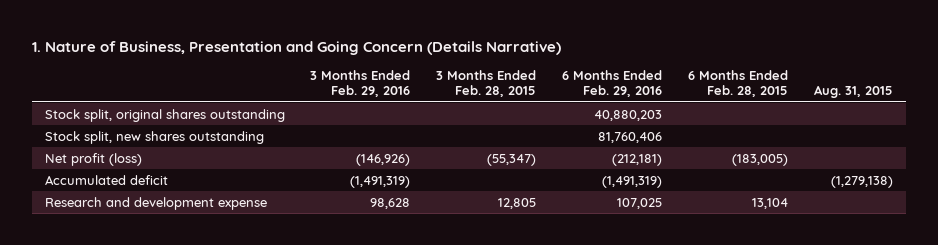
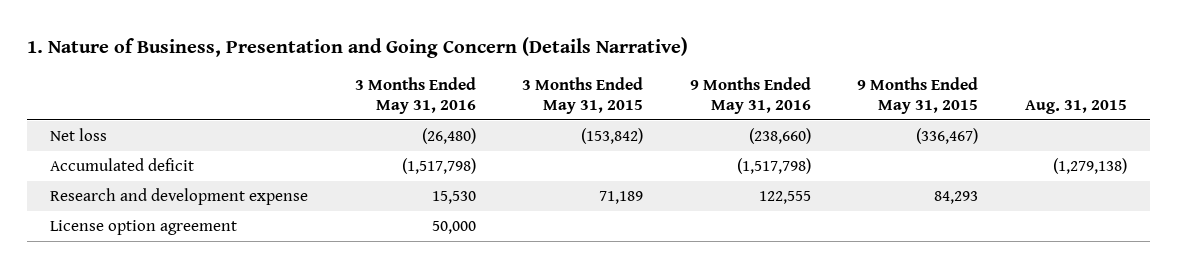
- | 3 Months Ended Feb. 29, 2016 | 3 Months Ended Feb. 28, 2015 | 6 Months Ended Feb. 29, 2016 | 6 Months Ended Feb. 28, 2015 | Aug. 31, 2015
+ | 3 Months Ended May 31, 2016 | 3 Months Ended May 31, 2015 | 9 Months Ended May 31, 2016 | 9 Months Ended May 31, 2015 | Aug. 31, 2015
- Stock split, original shares outstanding | | | 40,880,203 | |
- Stock split, new shares outstanding | | | 81,760,406 | |
- Net profit (loss) | (146,926) | (55,347) | (212,181) | (183,005) |
+ Net loss | (26,480) | (153,842) | (238,660) | (336,467) |
+ License option agreement | 50,000 | | | |

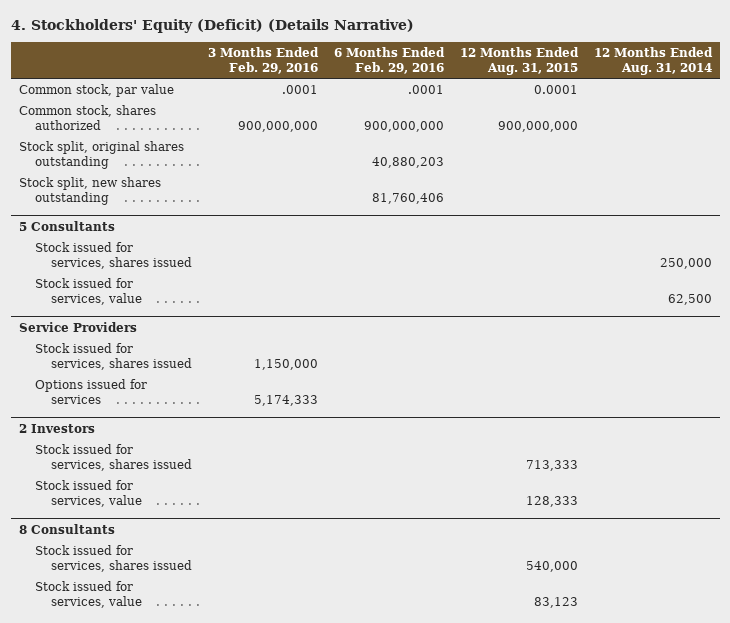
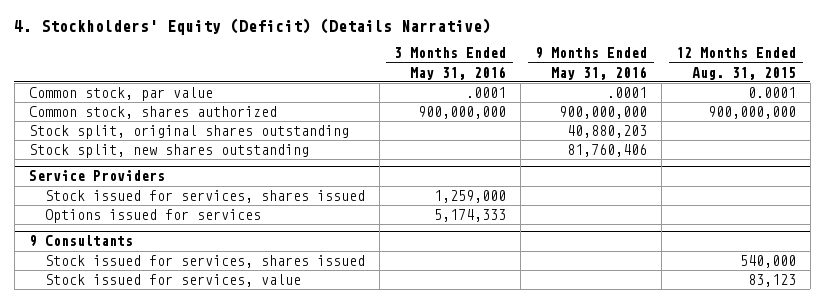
- | 3 Months Ended Feb. 29, 2016 | 6 Months Ended Feb. 29, 2016 | 12 Months Ended Aug. 31, 2015 | 12 Months Ended Aug. 31, 2014
+ | 3 Months Ended May 31, 2016 | 9 Months Ended May 31, 2016 | 12 Months Ended Aug. 31, 2015
- 5 Consultants
- Stock issued for services, shares issued | | | | 250,000
- Stock issued for services, value | | | | 62,500
- 2 Investors
- Stock issued for services, shares issued | | | 713,333 |
- Stock issued for services, value | | | 128,333 |
- 8 Consultants
+ 9 Consultants

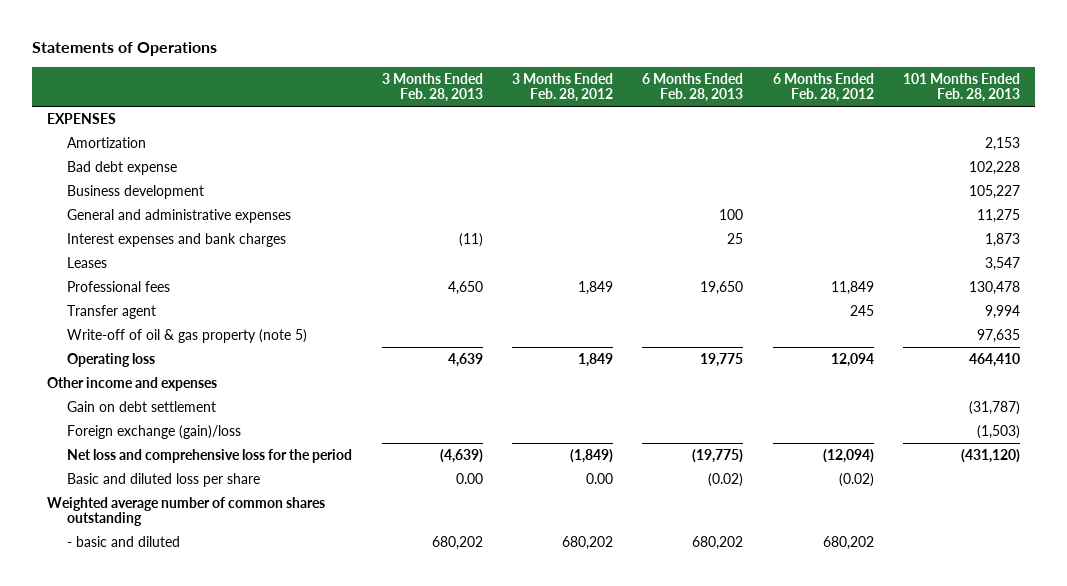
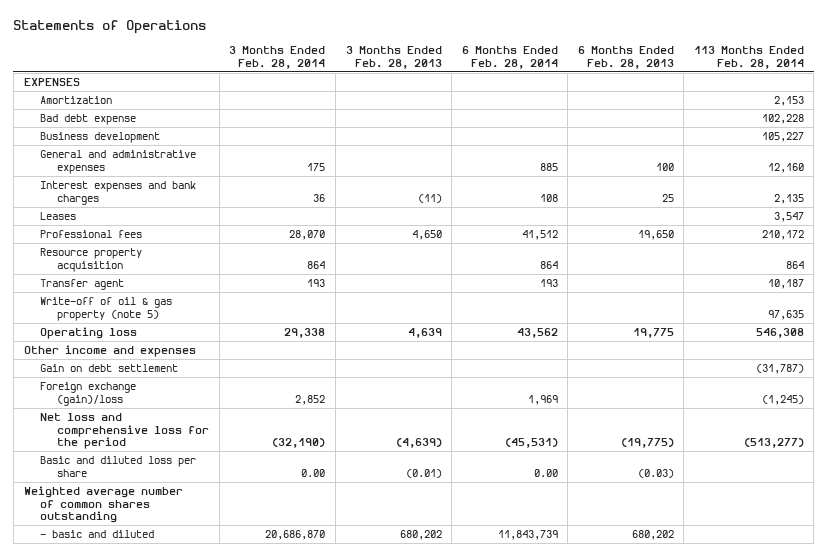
- | 3 Months Ended Feb. 28, 2013 | 3 Months Ended Feb. 28, 2012 | 6 Months Ended Feb. 28, 2013 | 6 Months Ended Feb. 28, 2012 | 101 Months Ended Feb. 28, 2013
+ | 3 Months Ended Feb. 28, 2014 | 3 Months Ended Feb. 28, 2013 | 6 Months Ended Feb. 28, 2014 | 6 Months Ended Feb. 28, 2013 | 113 Months Ended Feb. 28, 2014
+ Resource property acquisition | 864 | | 864 | | 864
- Basic and diluted loss per share | 0.00 | 0.00 | (0.02) | (0.02) |
+ Basic and diluted loss per share | 0.00 | (0.01) | 0.00 | (0.03) |

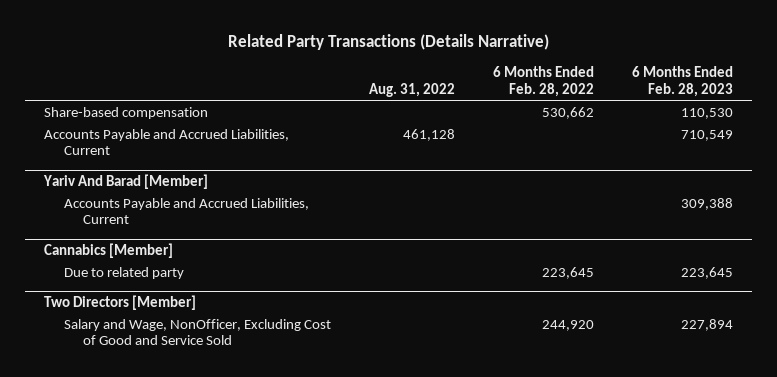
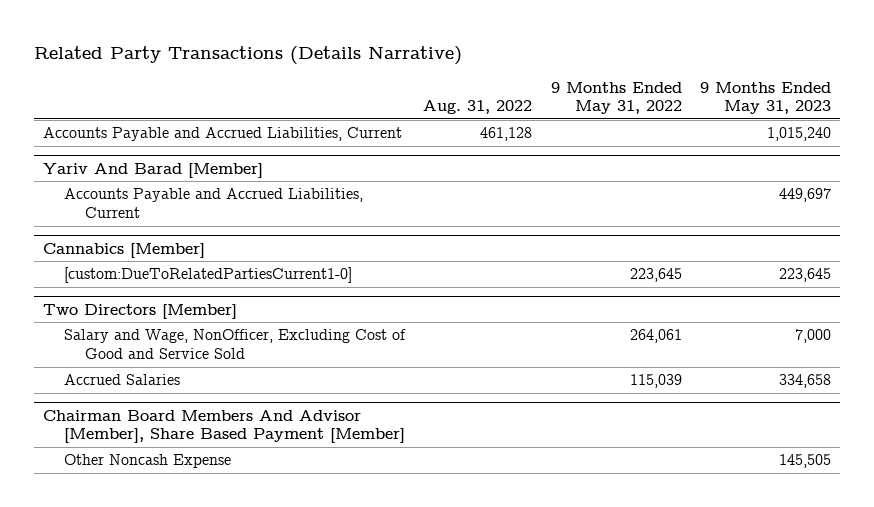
- | Aug. 31, 2022 | 6 Months Ended Feb. 28, 2022 | 6 Months Ended Feb. 28, 2023
+ | Aug. 31, 2022 | 9 Months Ended May 31, 2022 | 9 Months Ended May 31, 2023
- Share-based compensation | | 530,662 | 110,530
@ Cannabics [Member]
- Due to related party | | 223,645 | 223,645
+ [custom:DueToRelatedPartiesCurrent1-0] | | 223,645 | 223,645
@ Two Directors [Member]
+ Accrued Salaries | | 115,039 | 334,658
+ Chairman Board Members And Advisor [Member], Share Based Payment [Member]
+ Other Noncash Expense | | | 145,505

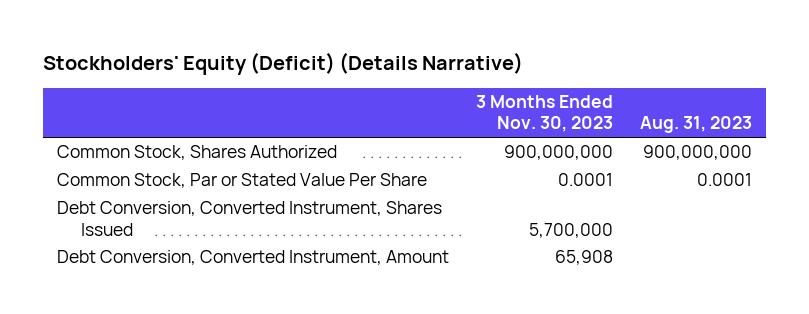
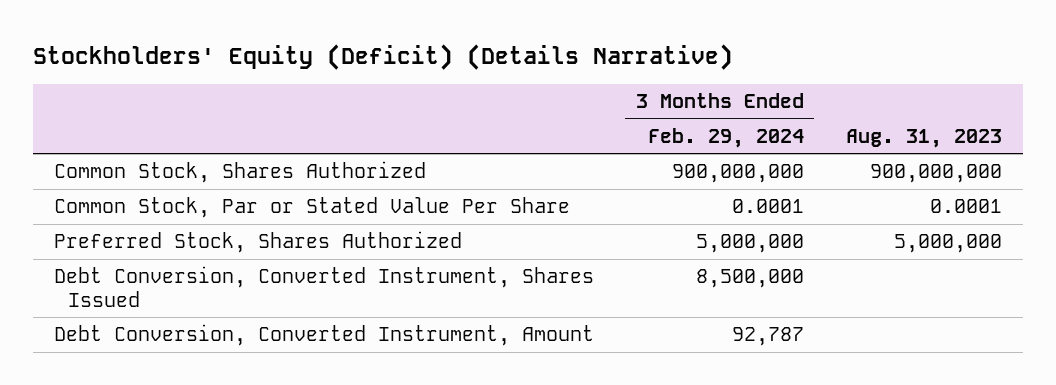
- | 3 Months Ended Nov. 30, 2023 | Aug. 31, 2023
+ | 3 Months Ended Feb. 29, 2024 | Aug. 31, 2023
+ Preferred Stock, Shares Authorized | 5,000,000 | 5,000,000

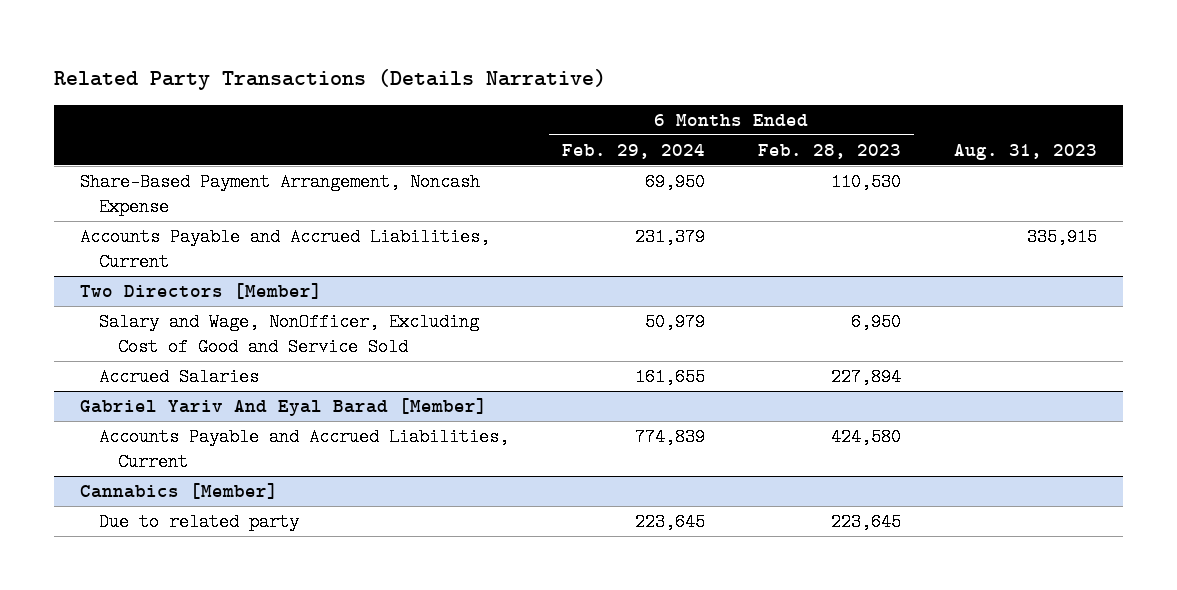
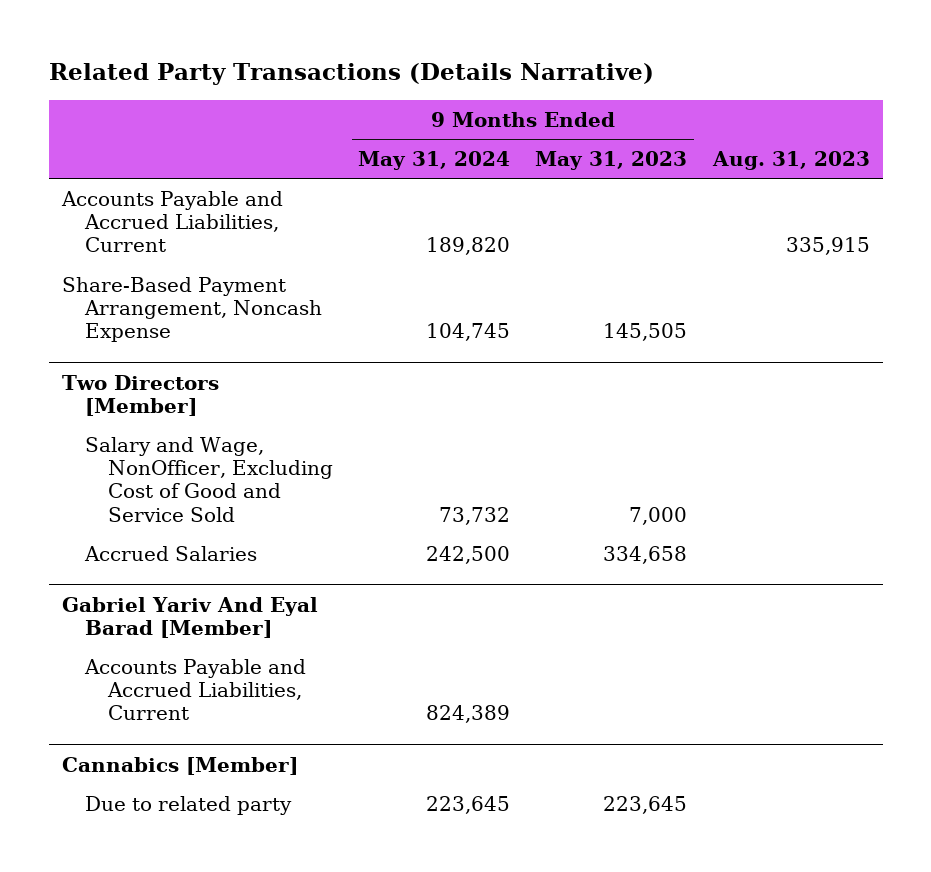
- | 6 Months Ended Feb. 29, 2024 | 6 Months Ended Feb. 28, 2023 | Aug. 31, 2023
+ | 9 Months Ended May 31, 2024 | 9 Months Ended May 31, 2023 | Aug. 31, 2023
moved down: Share-Based Payment Arrangement, Noncash Expense | 104,745 | 145,505 |

